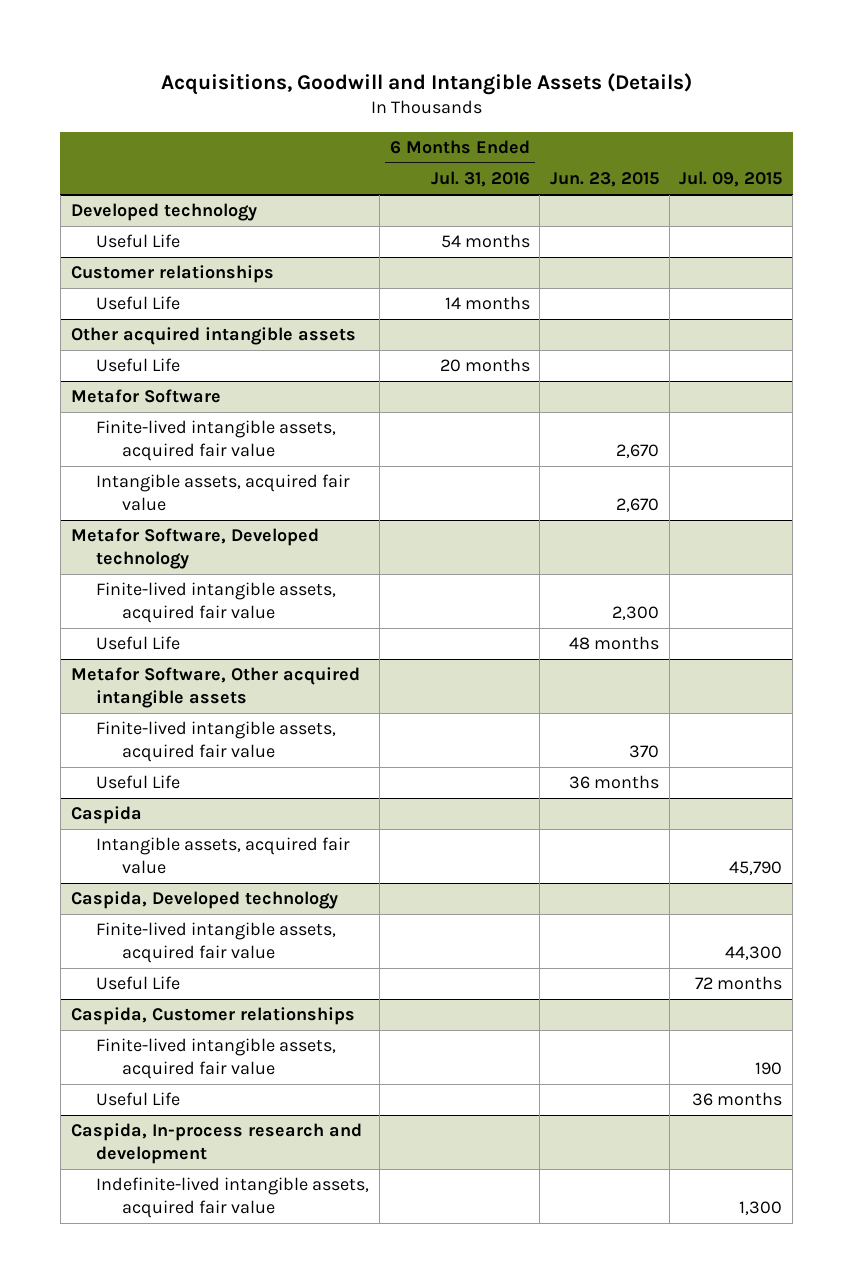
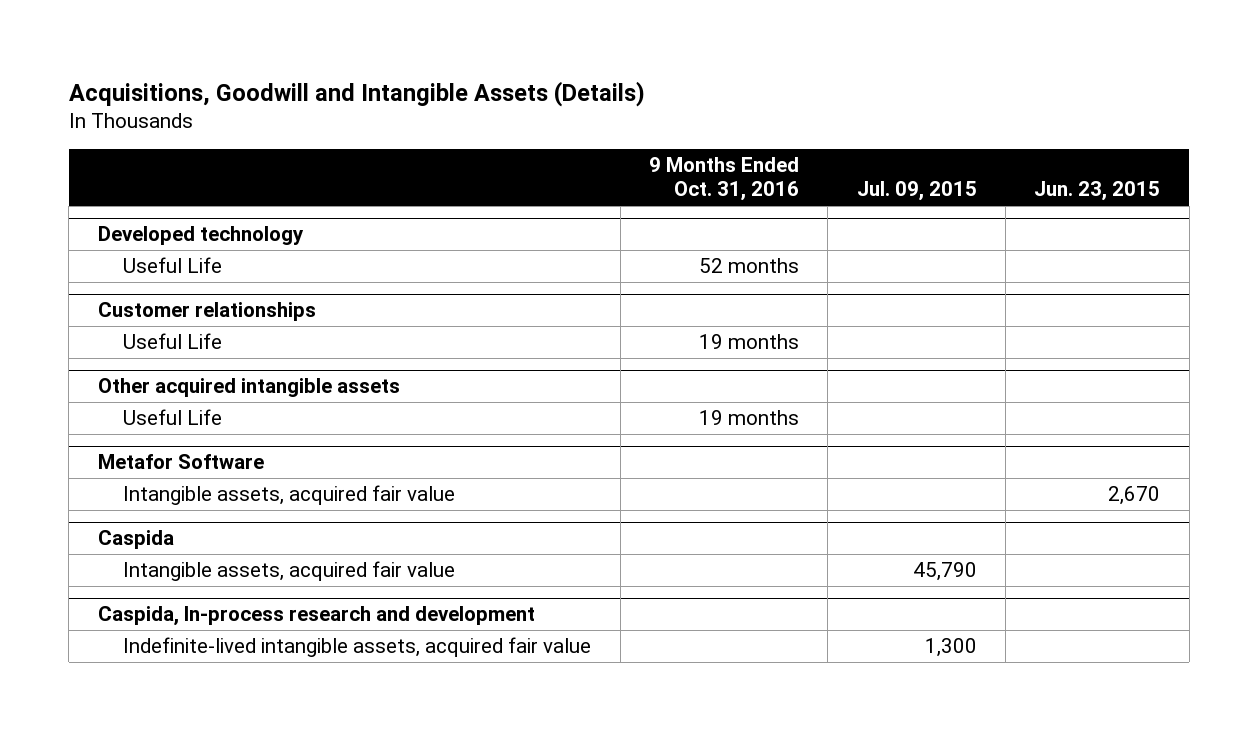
- | 6 Months Ended Jul. 31, 2016 | Jun. 23, 2015 | Jul. 09, 2015
+ | 9 Months Ended Oct. 31, 2016 | Jul. 09, 2015 | Jun. 23, 2015
@ Metafor Software
- Finite-lived intangible assets, acquired fair value | | 2,670 |
- Metafor Software, Developed technology
- Finite-lived intangible assets, acquired fair value | | 2,300 |
- Useful Life | | 48 months |
- Metafor Software, Other acquired intangible assets
- Finite-lived intangible assets, acquired fair value | | 370 |
- Useful Life | | 36 months |
- Caspida, Developed technology
- Finite-lived intangible assets, acquired fair value | | | 44,300
- Useful Life | | | 72 months
- Caspida, Customer relationships
- Finite-lived intangible assets, acquired fair value | | | 190
- Useful Life | | | 36 months

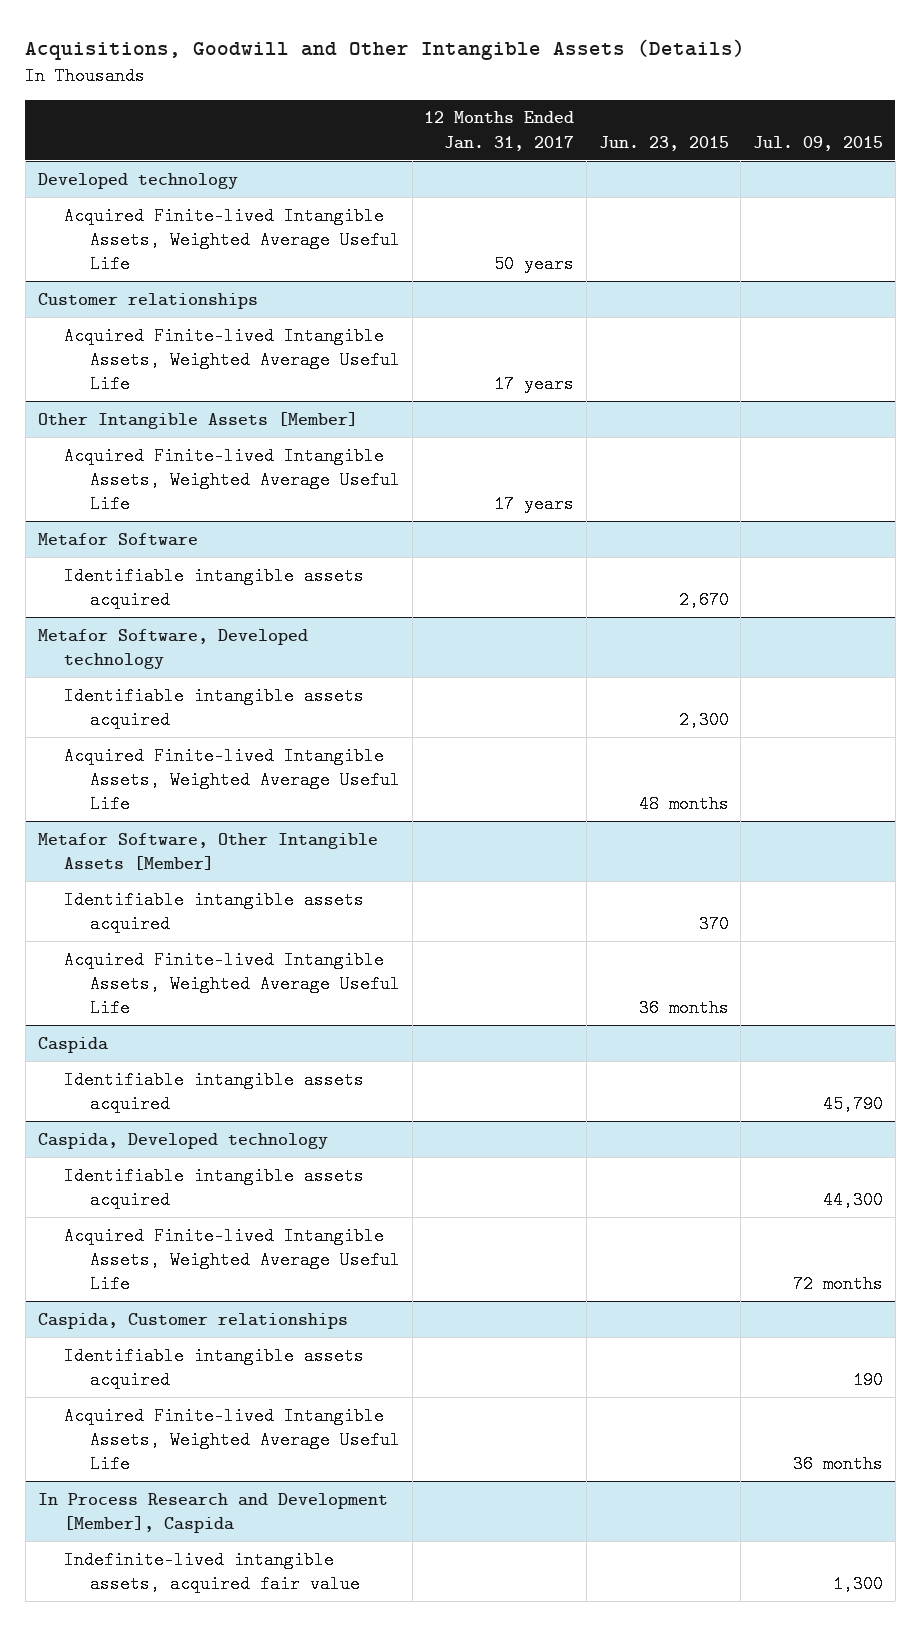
- Acquisitions, Goodwill and Intangible Assets (Details)
+ Acquisitions, Goodwill and Other Intangible Assets (Details)
- | 9 Months Ended Oct. 31, 2016 | Jul. 09, 2015 | Jun. 23, 2015
+ | 12 Months Ended Jan. 31, 2017 | Jun. 23, 2015 | Jul. 09, 2015
@ Developed technology
- Useful Life | 52 months | |
+ Acquired Finite-lived Intangible Assets, Weighted Average Useful Life | 50 years | |
@ Customer relationships
- Useful Life | 19 months | |
- Other acquired intangible assets
- Useful Life | 19 months | |
@ Customer relationships
+ Acquired Finite-lived Intangible Assets, Weighted Average Useful Life | 17 years | |
+ Other Intangible Assets [Member]
+ Acquired Finite-lived Intangible Assets, Weighted Average Useful Life | 17 years | |
@ Metafor Software
- Intangible assets, acquired fair value | | | 2,670
+ Identifiable intangible assets acquired | | 2,670 |
+ Metafor Software, Developed technology
+ Identifiable intangible assets acquired | | 2,300 |
+ Acquired Finite-lived Intangible Assets, Weighted Average Useful Life | | 48 months |
+ Metafor Software, Other Intangible Assets [Member]
+ Identifiable intangible assets acquired | | 370 |
+ Acquired Finite-lived Intangible Assets, Weighted Average Useful Life | | 36 months |
@ Caspida
- Intangible assets, acquired fair value | | 45,790 |
- Caspida, In-process research and development
@ Caspida
+ Identifiable intangible assets acquired | | | 45,790
+ Caspida, Developed technology
+ Identifiable intangible assets acquired | | | 44,300
+ Acquired Finite-lived Intangible Assets, Weighted Average Useful Life | | | 72 months
+ Caspida, Customer relationships
+ Identifiable intangible assets acquired | | | 190
+ Acquired Finite-lived Intangible Assets, Weighted Average Useful Life | | | 36 months
+ In Process Research and Development [Member], Caspida

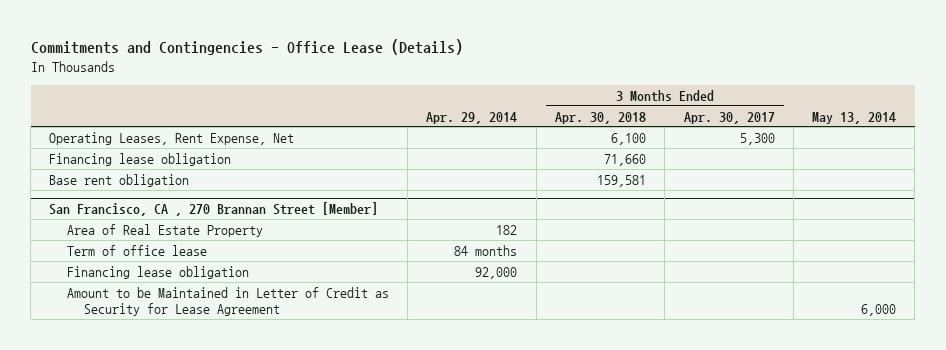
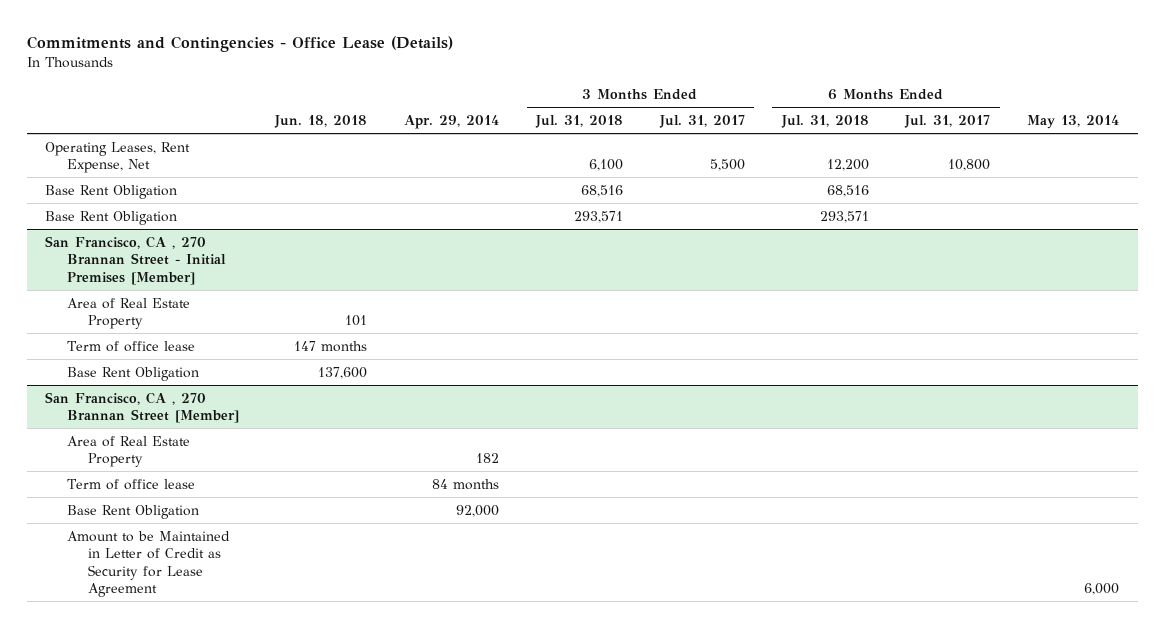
- | Apr. 29, 2014 | 3 Months Ended Apr. 30, 2018 | 3 Months Ended Apr. 30, 2017 | May 13, 2014
+ | Jun. 18, 2018 | Apr. 29, 2014 | 3 Months Ended Jul. 31, 2018 | 3 Months Ended Jul. 31, 2017 | 6 Months Ended Jul. 31, 2018 | 6 Months Ended Jul. 31, 2017 | May 13, 2014
- Financing lease obligation | | 71,660 | |
- Base rent obligation | | 159,581 | |
+ Base Rent Obligation | | | 68,516 | | 68,516 | |
+ Base Rent Obligation | | | 293,571 | | 293,571 | |
+ San Francisco, CA , 270 Brannan Street - Initial Premises [Member]
+ Area of Real Estate Property | 101 | | | | | |
+ Term of office lease | 147 months | | | | | |
+ Base Rent Obligation | 137,600 | | | | | |
@ San Francisco, CA , 270 Brannan Street [Member]
- Financing lease obligation | 92,000 | | |
+ Base Rent Obligation | | 92,000 | | | | |

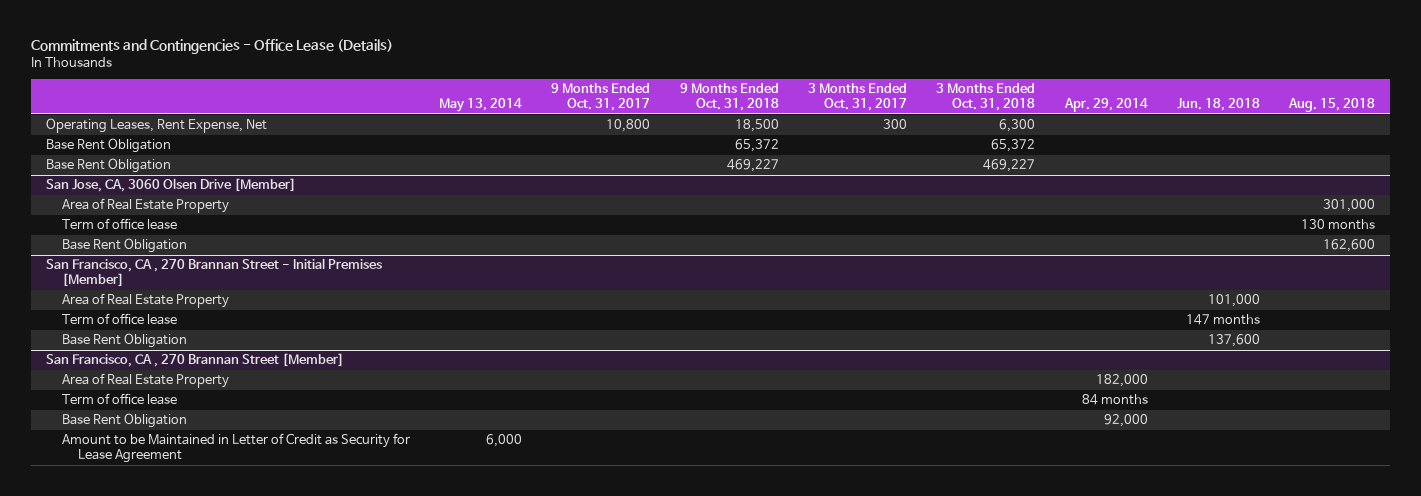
- | Jun. 18, 2018 | Apr. 29, 2014 | 3 Months Ended Jul. 31, 2018 | 3 Months Ended Jul. 31, 2017 | 6 Months Ended Jul. 31, 2018 | 6 Months Ended Jul. 31, 2017 | May 13, 2014
+ | May 13, 2014 | 9 Months Ended Oct. 31, 2017 | 9 Months Ended Oct. 31, 2018 | 3 Months Ended Oct. 31, 2017 | 3 Months Ended Oct. 31, 2018 | Apr. 29, 2014 | Jun. 18, 2018 | Aug. 15, 2018
+ San Jose, CA, 3060 Olsen Drive [Member]
+ Area of Real Estate Property | | | | | | | | 301,000
+ Term of office lease | | | | | | | | 130 months
+ Base Rent Obligation | | | | | | | | 162,600
@ San Francisco, CA , 270 Brannan Street - Initial Premises [Member]
- Area of Real Estate Property | 101 | | | | | |
+ Area of Real Estate Property | | | | | | | 101,000 |
@ San Francisco, CA , 270 Brannan Street [Member]
- Area of Real Estate Property | | 182 | | | | |
+ Area of Real Estate Property | | | | | | 182,000 | |

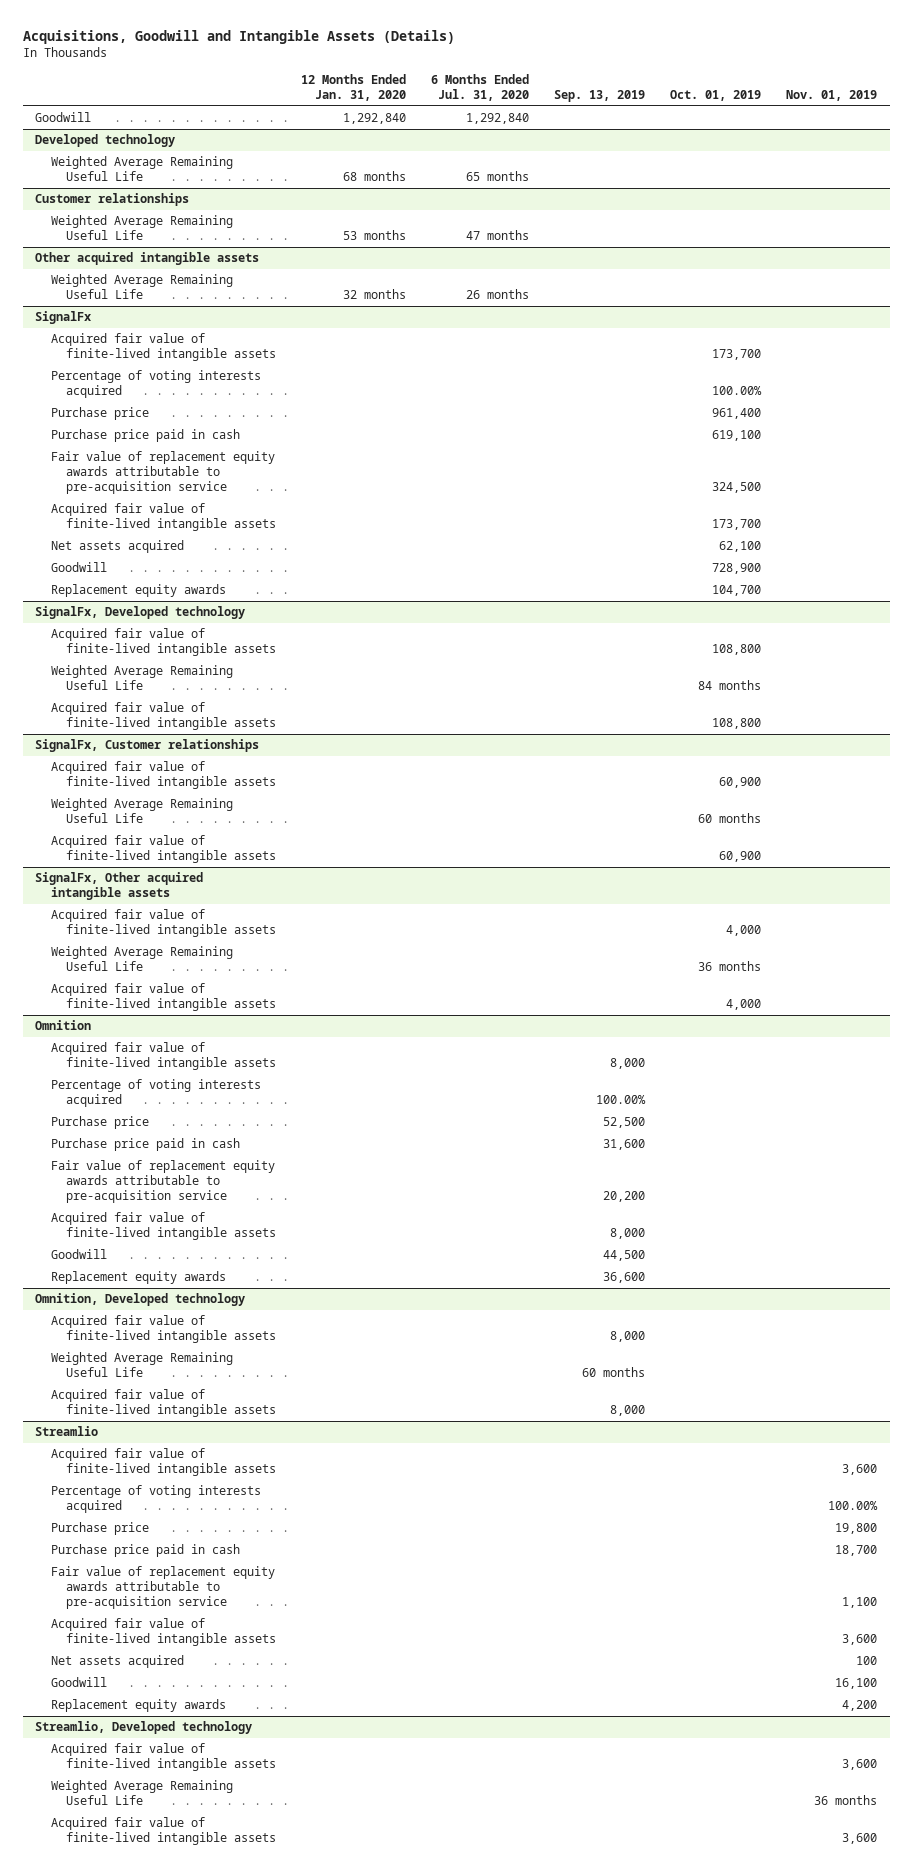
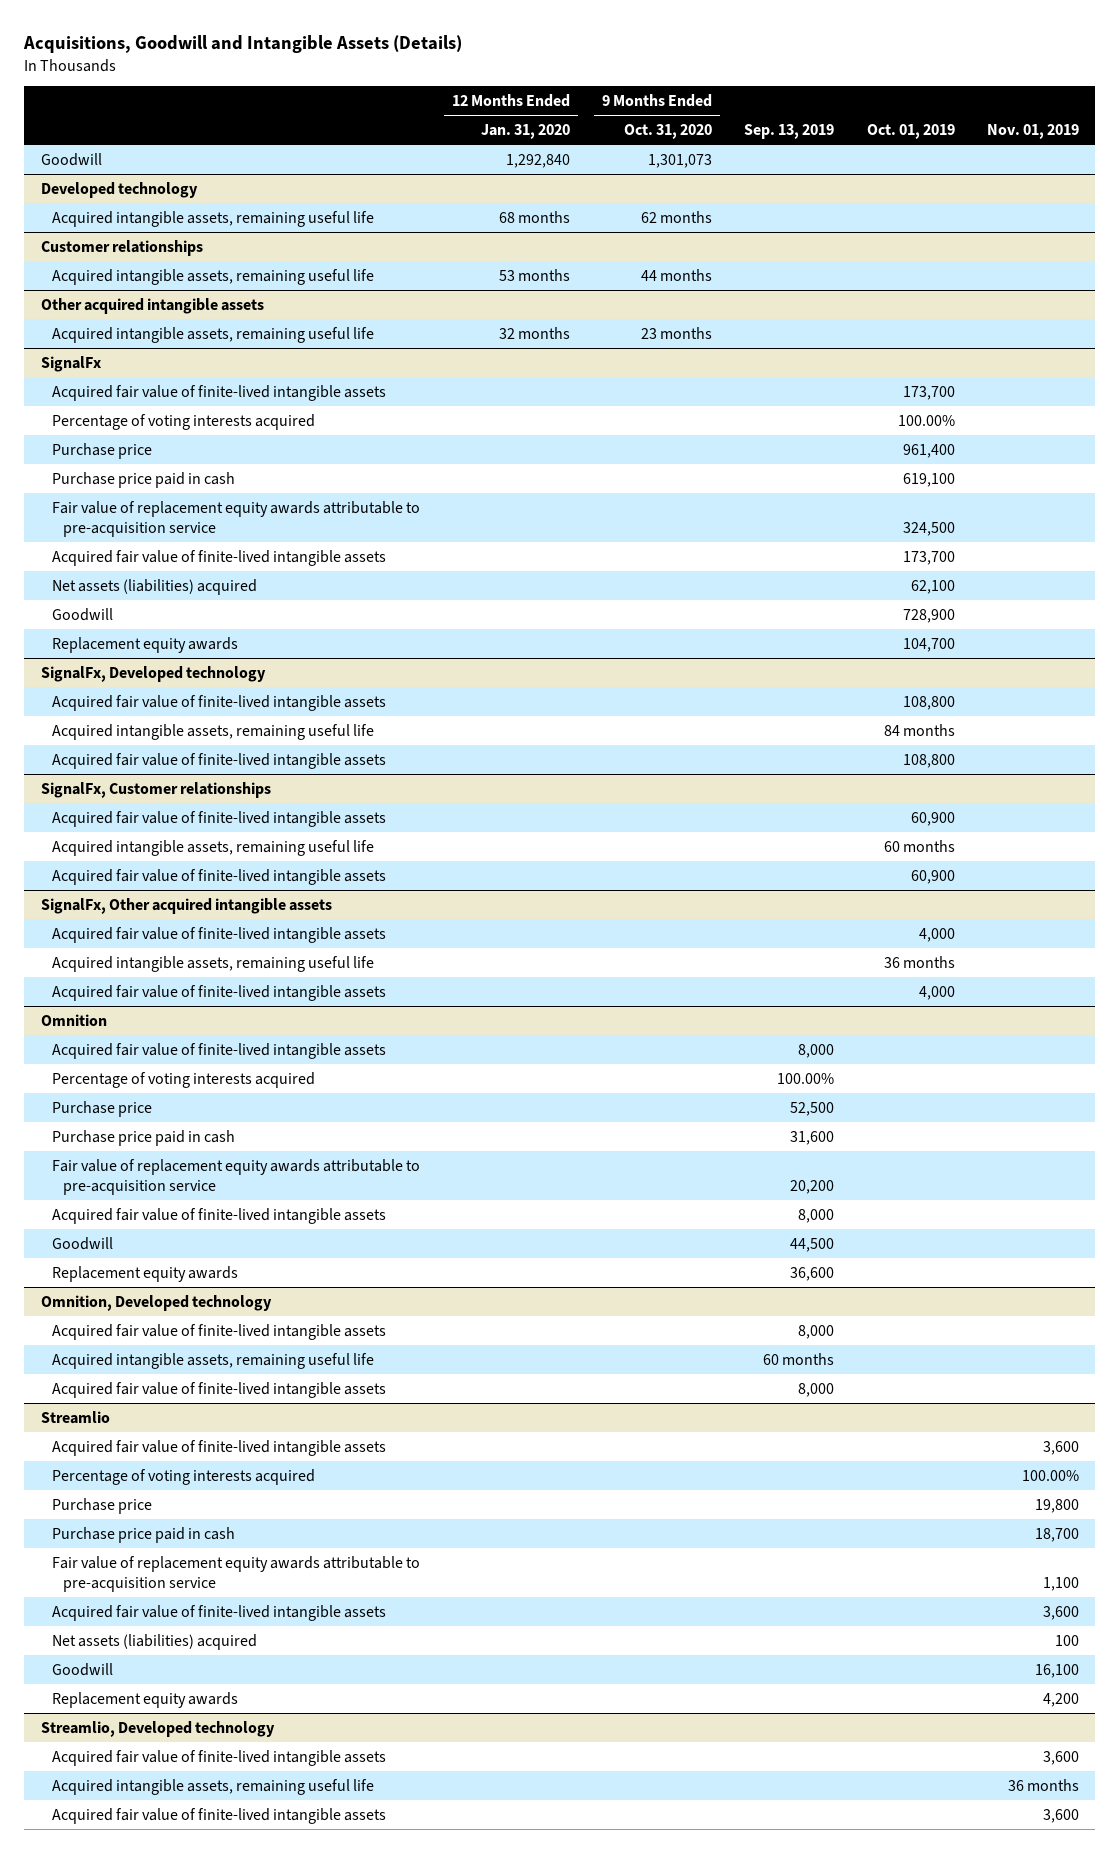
- | 12 Months Ended Jan. 31, 2020 | 6 Months Ended Jul. 31, 2020 | Sep. 13, 2019 | Oct. 01, 2019 | Nov. 01, 2019
+ | 12 Months Ended Jan. 31, 2020 | 9 Months Ended Oct. 31, 2020 | Sep. 13, 2019 | Oct. 01, 2019 | Nov. 01, 2019
@ Developed technology
- Weighted Average Remaining Useful Life | 68 months | 65 months | | |
+ Acquired intangible assets, remaining useful life | 68 months | 62 months | | |
@ Customer relationships
- Weighted Average Remaining Useful Life | 53 months | 47 months | | |
+ Acquired intangible assets, remaining useful life | 53 months | 44 months | | |
@ Other acquired intangible assets
- Weighted Average Remaining Useful Life | 32 months | 26 months | | |
+ Acquired intangible assets, remaining useful life | 32 months | 23 months | | |
@ SignalFx
- Net assets acquired | | | | 62,100 |
+ Net assets (liabilities) acquired | | | | 62,100 |
@ SignalFx, Developed technology
- Weighted Average Remaining Useful Life | | | | 84 months |
+ Acquired intangible assets, remaining useful life | | | | 84 months |
@ SignalFx, Customer relationships
- Weighted Average Remaining Useful Life | | | | 60 months |
+ Acquired intangible assets, remaining useful life | | | | 60 months |
@ SignalFx, Other acquired intangible assets
- Weighted Average Remaining Useful Life | | | | 36 months |
+ Acquired intangible assets, remaining useful life | | | | 36 months |
@ Omnition, Developed technology
- Weighted Average Remaining Useful Life | | | 60 months | |
+ Acquired intangible assets, remaining useful life | | | 60 months | |
@ Streamlio
- Net assets acquired | | | | | 100
+ Net assets (liabilities) acquired | | | | | 100
@ Streamlio, Developed technology
- Weighted Average Remaining Useful Life | | | | | 36 months
+ Acquired intangible assets, remaining useful life | | | | | 36 months

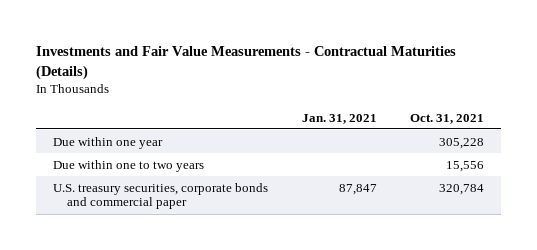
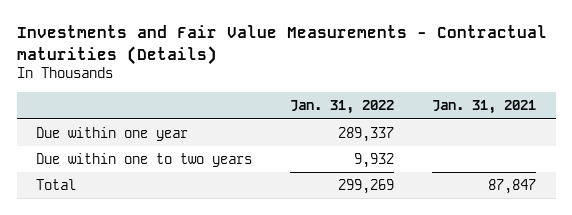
- Investments and Fair Value Measurements - Contractual Maturities (Details)
+ Investments and Fair Value Measurements - Contractual maturities (Details)
- | Jan. 31, 2021 | Oct. 31, 2021
+ | Jan. 31, 2022 | Jan. 31, 2021
- U.S. treasury securities, corporate bonds and commercial paper | 87,847 | 320,784
+ Total | 299,269 | 87,847

